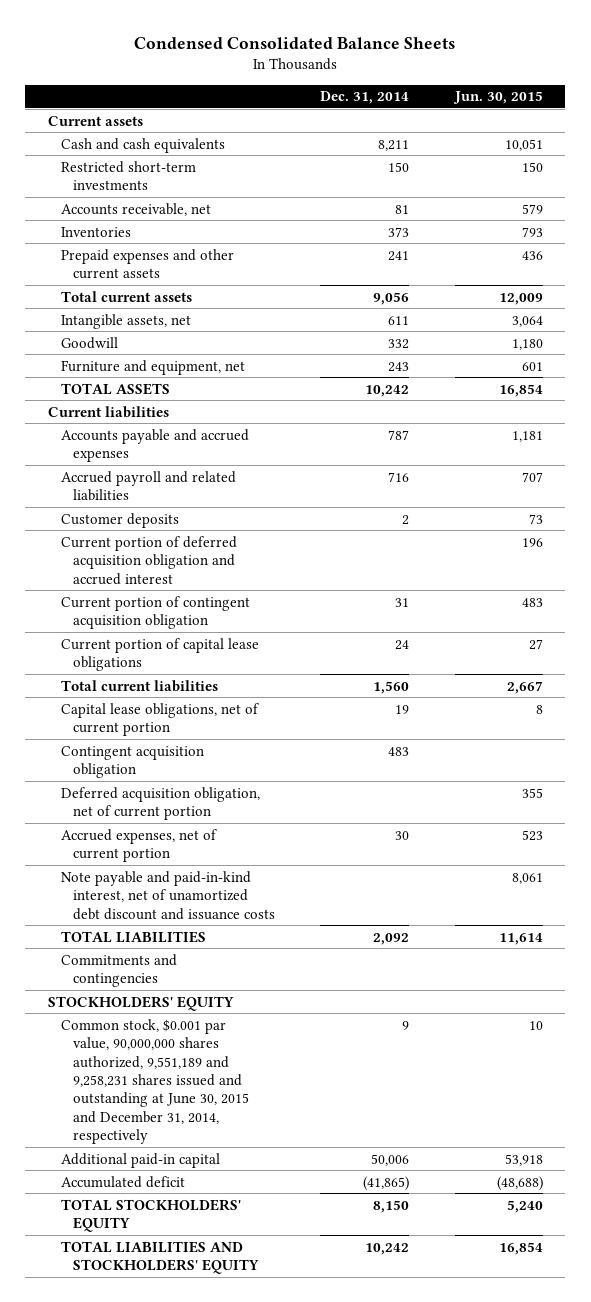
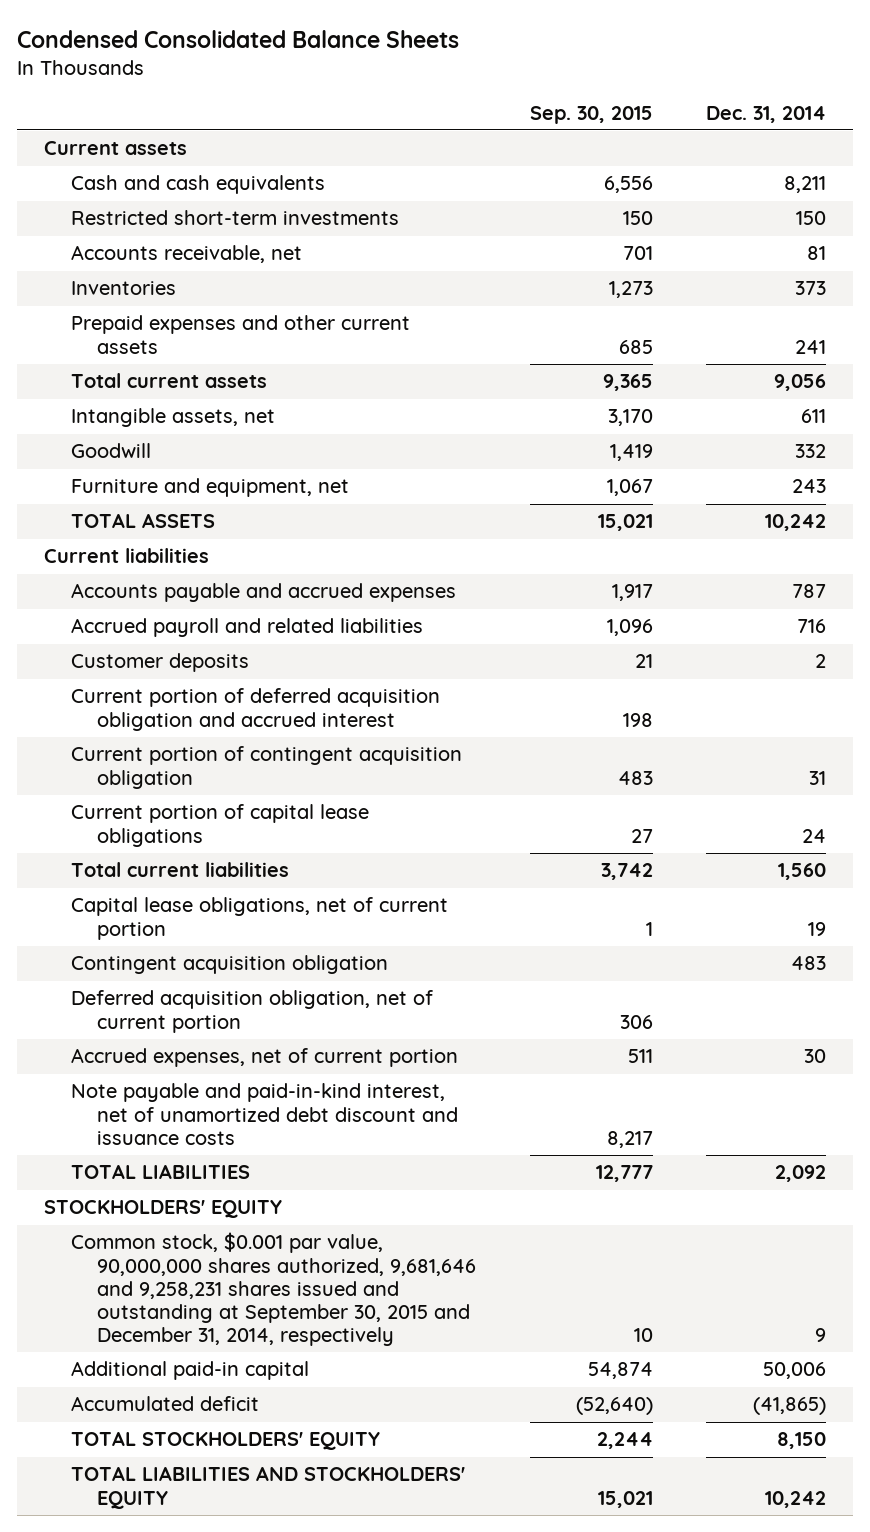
- | Dec. 31, 2014 | Jun. 30, 2015
+ | Sep. 30, 2015 | Dec. 31, 2014
- Commitments and contingencies
- Common stock, $0.001 par value, 90,000,000 shares authorized, 9,551,189 and 9,258,231 shares issued and outstanding at June 30, 2015 and December 31, 2014, respectively | 9 | 10
+ Common stock, $0.001 par value, 90,000,000 shares authorized, 9,681,646 and 9,258,231 shares issued and outstanding at September 30, 2015 and December 31, 2014, respectively | 10 | 9

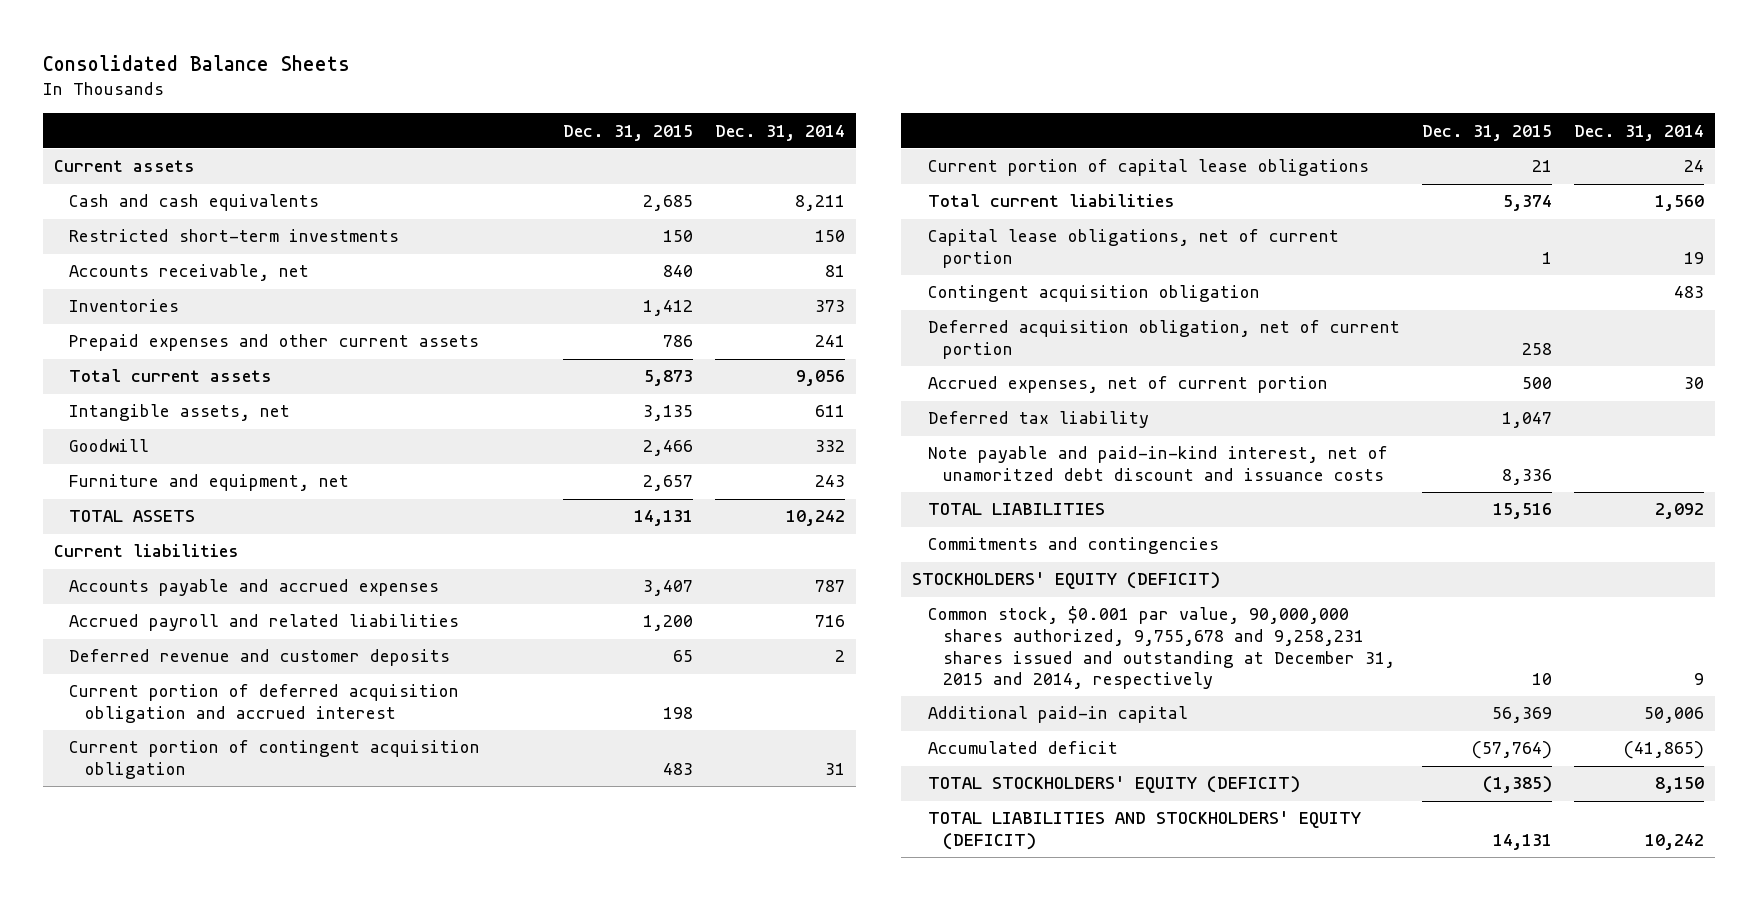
- Condensed Consolidated Balance Sheets
+ Consolidated Balance Sheets
- | Sep. 30, 2015 | Dec. 31, 2014
+ | Dec. 31, 2015 | Dec. 31, 2014
- Customer deposits | 21 | 2
+ Deferred revenue and customer deposits | 65 | 2
- Note payable and paid-in-kind interest, net of unamortized debt discount and issuance costs | 8,217 |
+ Deferred tax liability | 1,047 |
+ Note payable and paid-in-kind interest, net of unamoritzed debt discount and issuance costs | 8,336 |
- STOCKHOLDERS' EQUITY
- Common stock, $0.001 par value, 90,000,000 shares authorized, 9,681,646 and 9,258,231 shares issued and outstanding at September 30, 2015 and December 31, 2014, respectively | 10 | 9
+ Commitments and contingencies
+ STOCKHOLDERS' EQUITY (DEFICIT)
+ Common stock, $0.001 par value, 90,000,000 shares authorized, 9,755,678 and 9,258,231 shares issued and outstanding at December 31, 2015 and 2014, respectively | 10 | 9
- TOTAL STOCKHOLDERS' EQUITY | 2,244 | 8,150
- TOTAL LIABILITIES AND STOCKHOLDERS' EQUITY | 15,021 | 10,242
+ TOTAL STOCKHOLDERS' EQUITY (DEFICIT) | (1,385) | 8,150
+ TOTAL LIABILITIES AND STOCKHOLDERS' EQUITY (DEFICIT) | 14,131 | 10,242

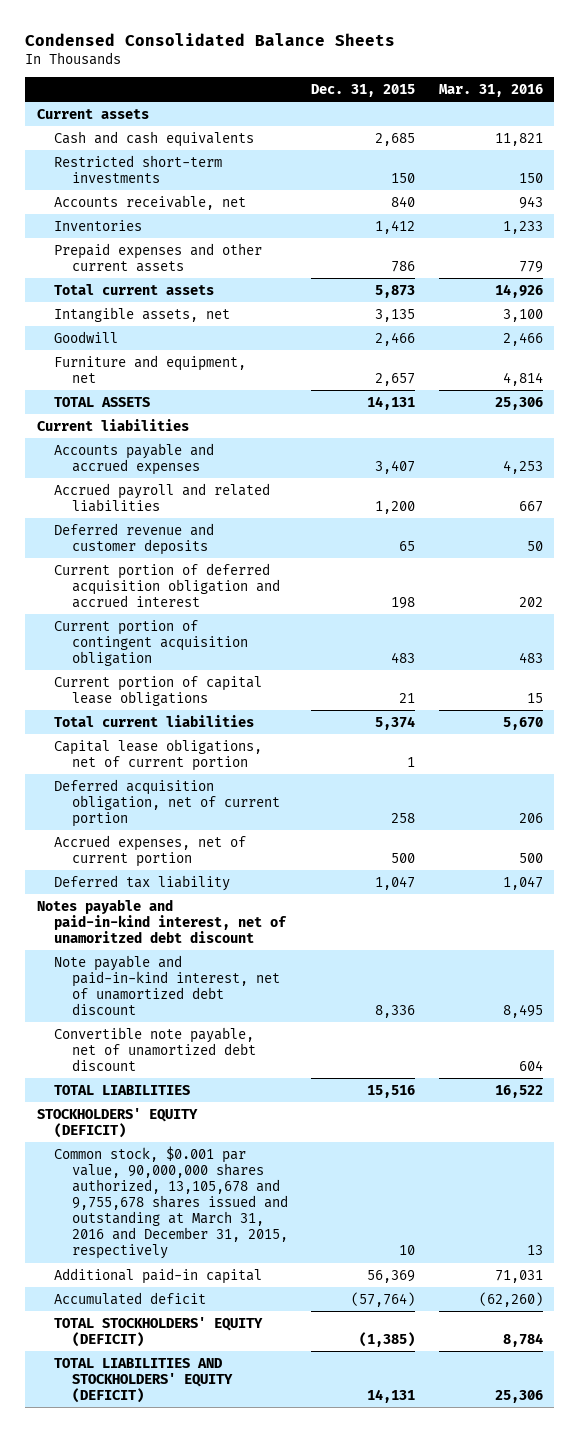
- Consolidated Balance Sheets
+ Condensed Consolidated Balance Sheets
- | Dec. 31, 2015 | Dec. 31, 2014
+ | Dec. 31, 2015 | Mar. 31, 2016
- Contingent acquisition obligation | | 483
- Note payable and paid-in-kind interest, net of unamoritzed debt discount and issuance costs | 8,336 |
+ Notes payable and paid-in-kind interest, net of unamoritzed debt discount
+ Note payable and paid-in-kind interest, net of unamortized debt discount | 8,336 | 8,495
+ Convertible note payable, net of unamortized debt discount | | 604
- Commitments and contingencies
- Common stock, $0.001 par value, 90,000,000 shares authorized, 9,755,678 and 9,258,231 shares issued and outstanding at December 31, 2015 and 2014, respectively | 10 | 9
+ Common stock, $0.001 par value, 90,000,000 shares authorized, 13,105,678 and 9,755,678 shares issued and outstanding at March 31, 2016 and December 31, 2015, respectively | 10 | 13

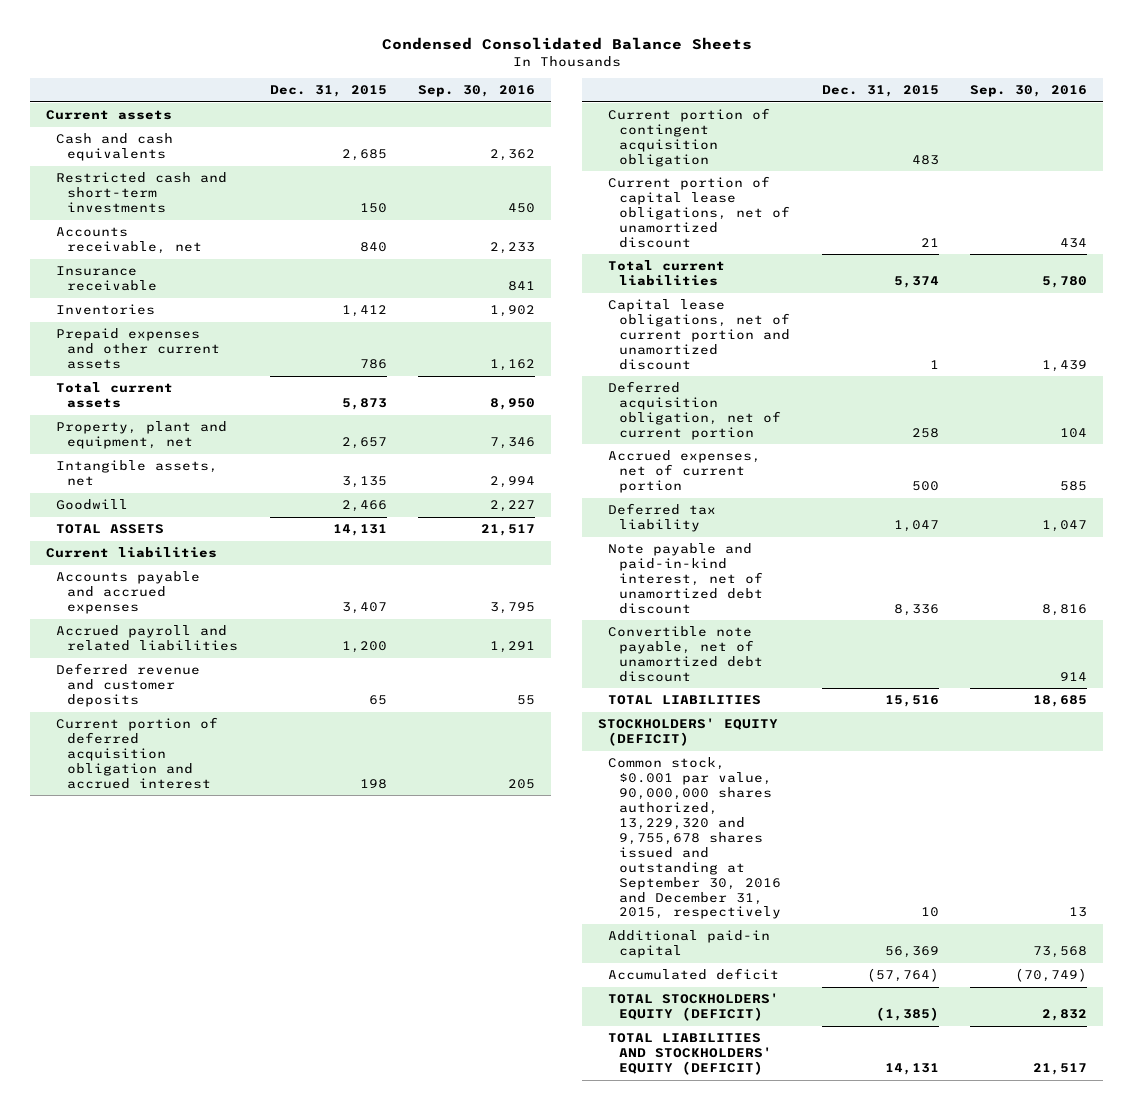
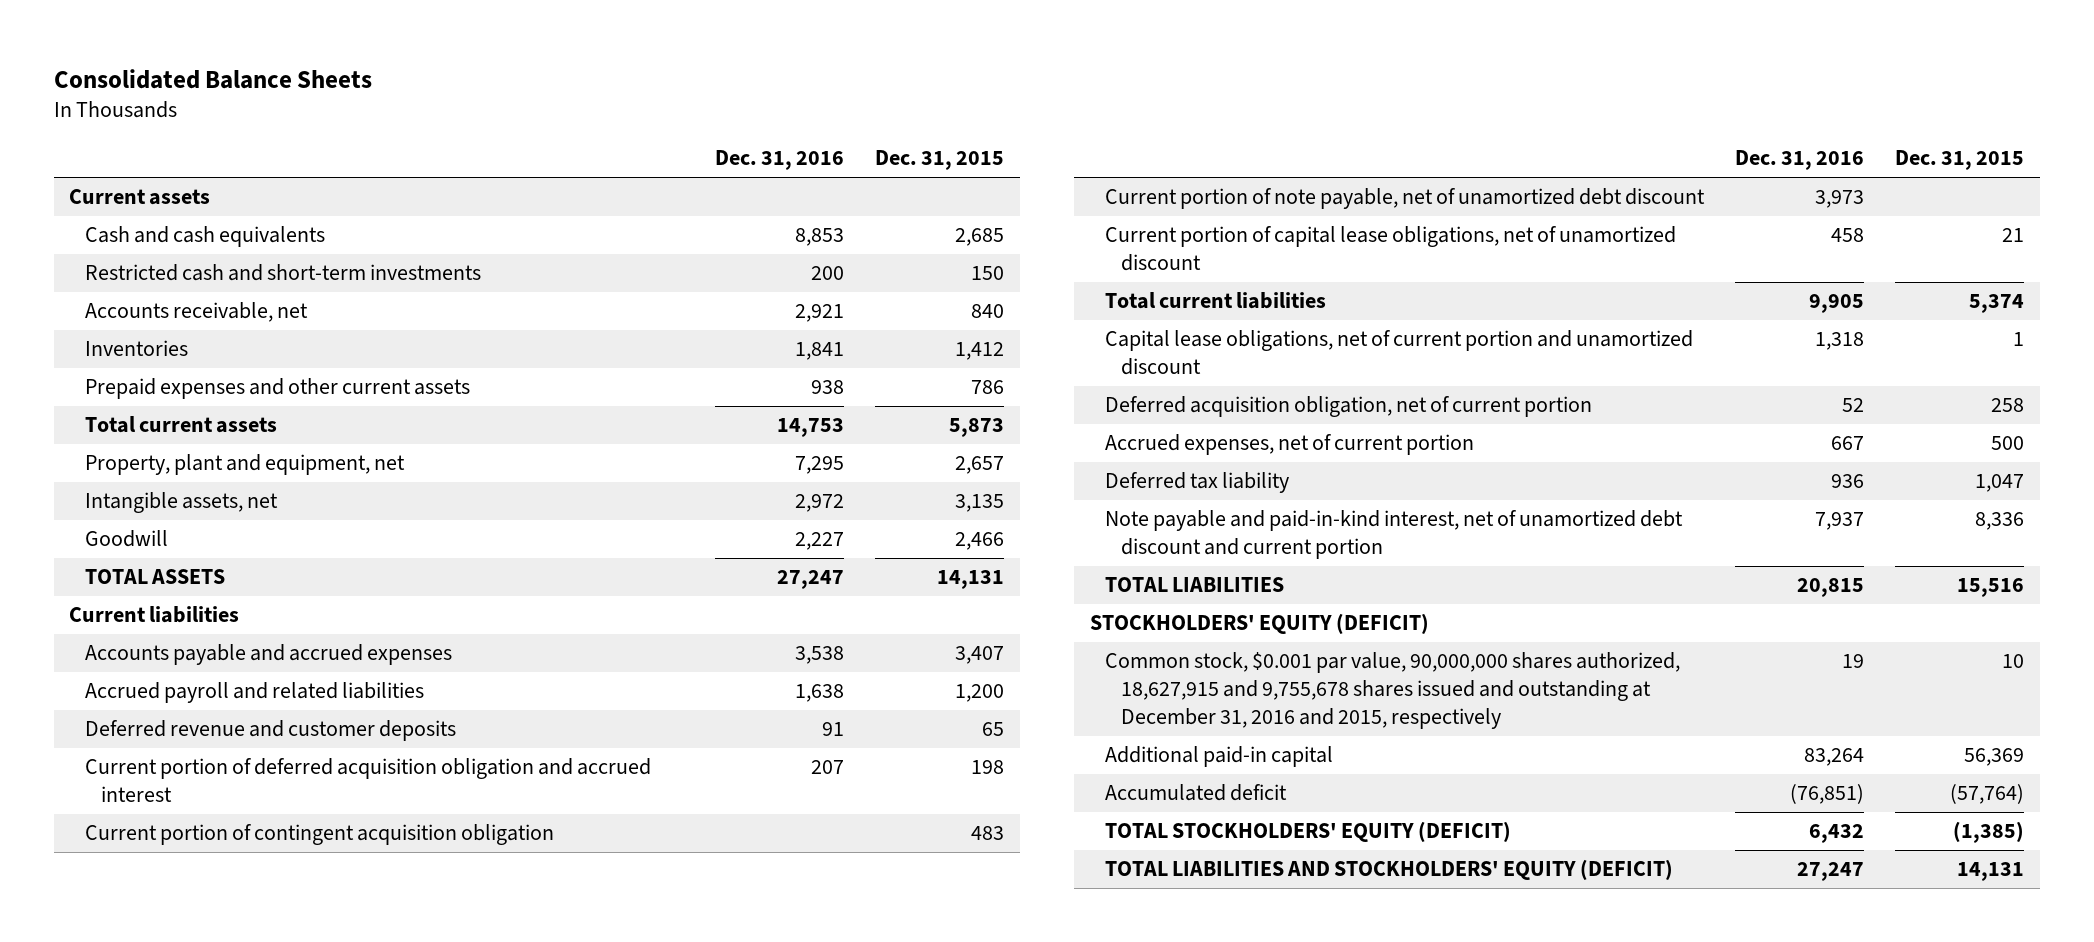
- Condensed Consolidated Balance Sheets
+ Consolidated Balance Sheets
- | Dec. 31, 2015 | Sep. 30, 2016
+ | Dec. 31, 2016 | Dec. 31, 2015
- Insurance receivable | | 841
+ Current portion of note payable, net of unamortized debt discount | 3,973 |
- Note payable and paid-in-kind interest, net of unamortized debt discount | 8,336 | 8,816
- Convertible note payable, net of unamortized debt discount | | 914
+ Note payable and paid-in-kind interest, net of unamortized debt discount and current portion | 7,937 | 8,336
- Common stock, $0.001 par value, 90,000,000 shares authorized, 13,229,320 and 9,755,678 shares issued and outstanding at September 30, 2016 and December 31, 2015, respectively | 10 | 13
+ Common stock, $0.001 par value, 90,000,000 shares authorized, 18,627,915 and 9,755,678 shares issued and outstanding at December 31, 2016 and 2015, respectively | 19 | 10

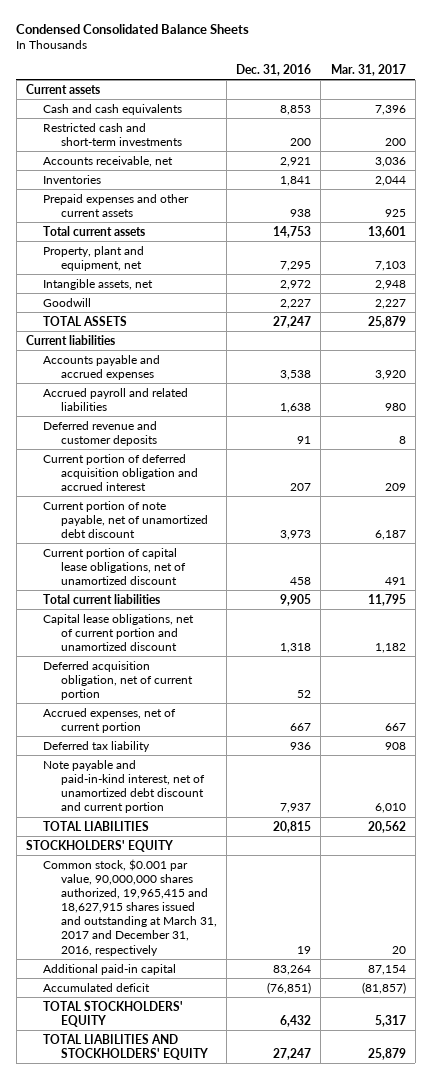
- Consolidated Balance Sheets
+ Condensed Consolidated Balance Sheets
- | Dec. 31, 2016 | Dec. 31, 2015
+ | Dec. 31, 2016 | Mar. 31, 2017
- Current portion of contingent acquisition obligation | | 483
- STOCKHOLDERS' EQUITY (DEFICIT)
- Common stock, $0.001 par value, 90,000,000 shares authorized, 18,627,915 and 9,755,678 shares issued and outstanding at December 31, 2016 and 2015, respectively | 19 | 10
+ STOCKHOLDERS' EQUITY
+ Common stock, $0.001 par value, 90,000,000 shares authorized, 19,965,415 and 18,627,915 shares issued and outstanding at March 31, 2017 and December 31, 2016, respectively | 19 | 20
- TOTAL STOCKHOLDERS' EQUITY (DEFICIT) | 6,432 | (1,385)
- TOTAL LIABILITIES AND STOCKHOLDERS' EQUITY (DEFICIT) | 27,247 | 14,131
+ TOTAL STOCKHOLDERS' EQUITY | 6,432 | 5,317
+ TOTAL LIABILITIES AND STOCKHOLDERS' EQUITY | 27,247 | 25,879

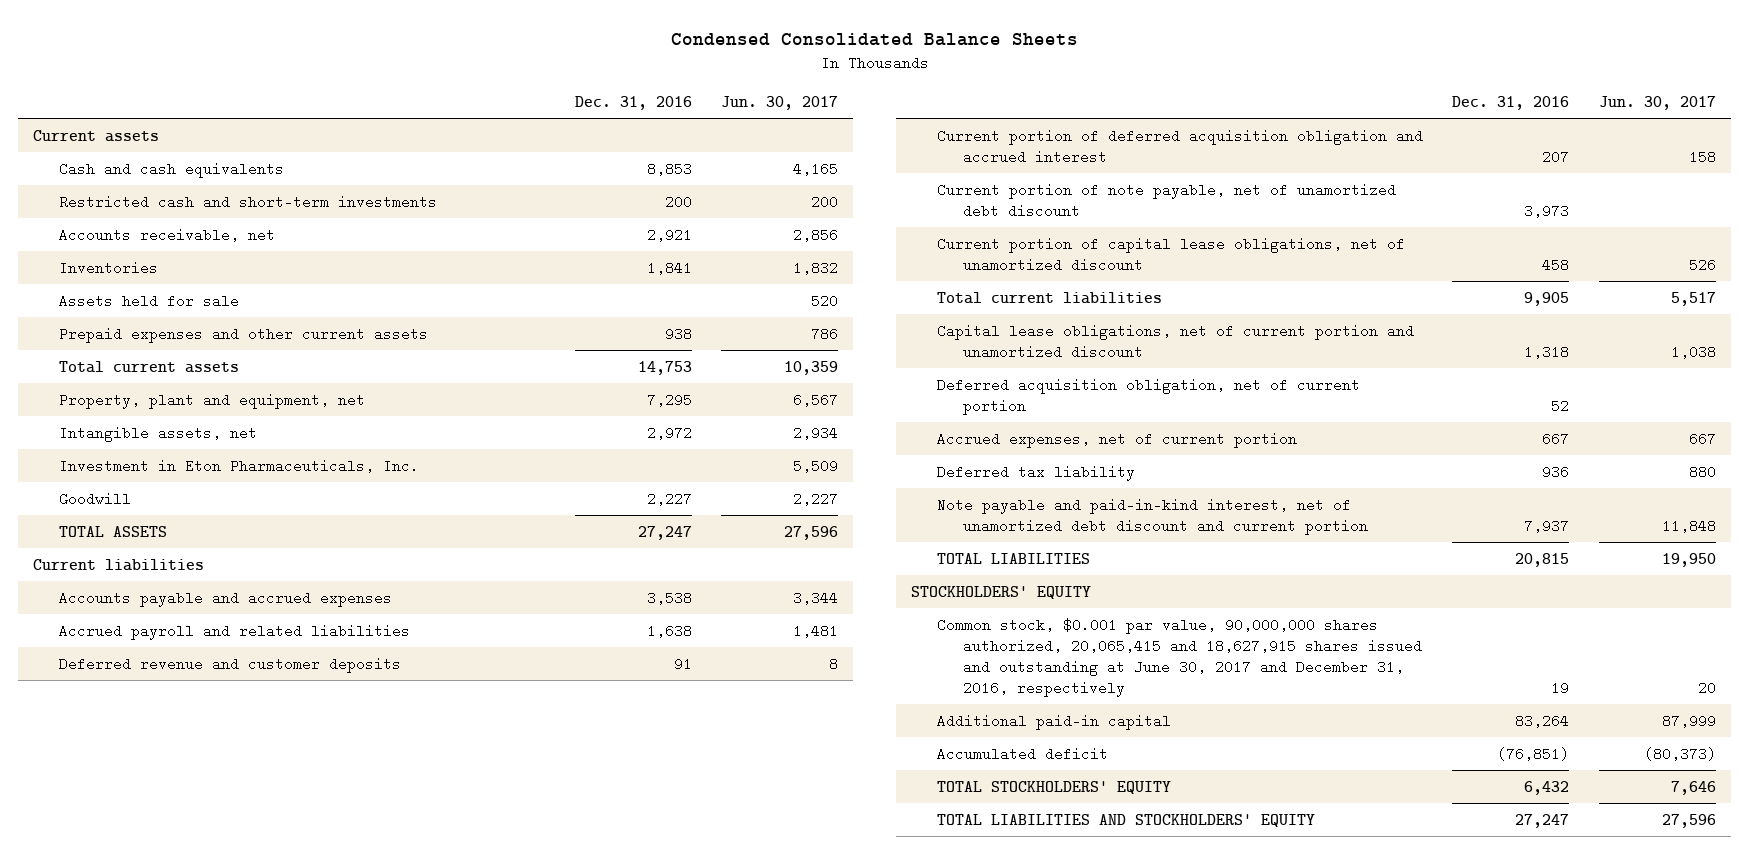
- | Dec. 31, 2016 | Mar. 31, 2017
+ | Dec. 31, 2016 | Jun. 30, 2017
+ Assets held for sale | | 520
+ Investment in Eton Pharmaceuticals, Inc. | | 5,509
- Common stock, $0.001 par value, 90,000,000 shares authorized, 19,965,415 and 18,627,915 shares issued and outstanding at March 31, 2017 and December 31, 2016, respectively | 19 | 20
+ Common stock, $0.001 par value, 90,000,000 shares authorized, 20,065,415 and 18,627,915 shares issued and outstanding at June 30, 2017 and December 31, 2016, respectively | 19 | 20

